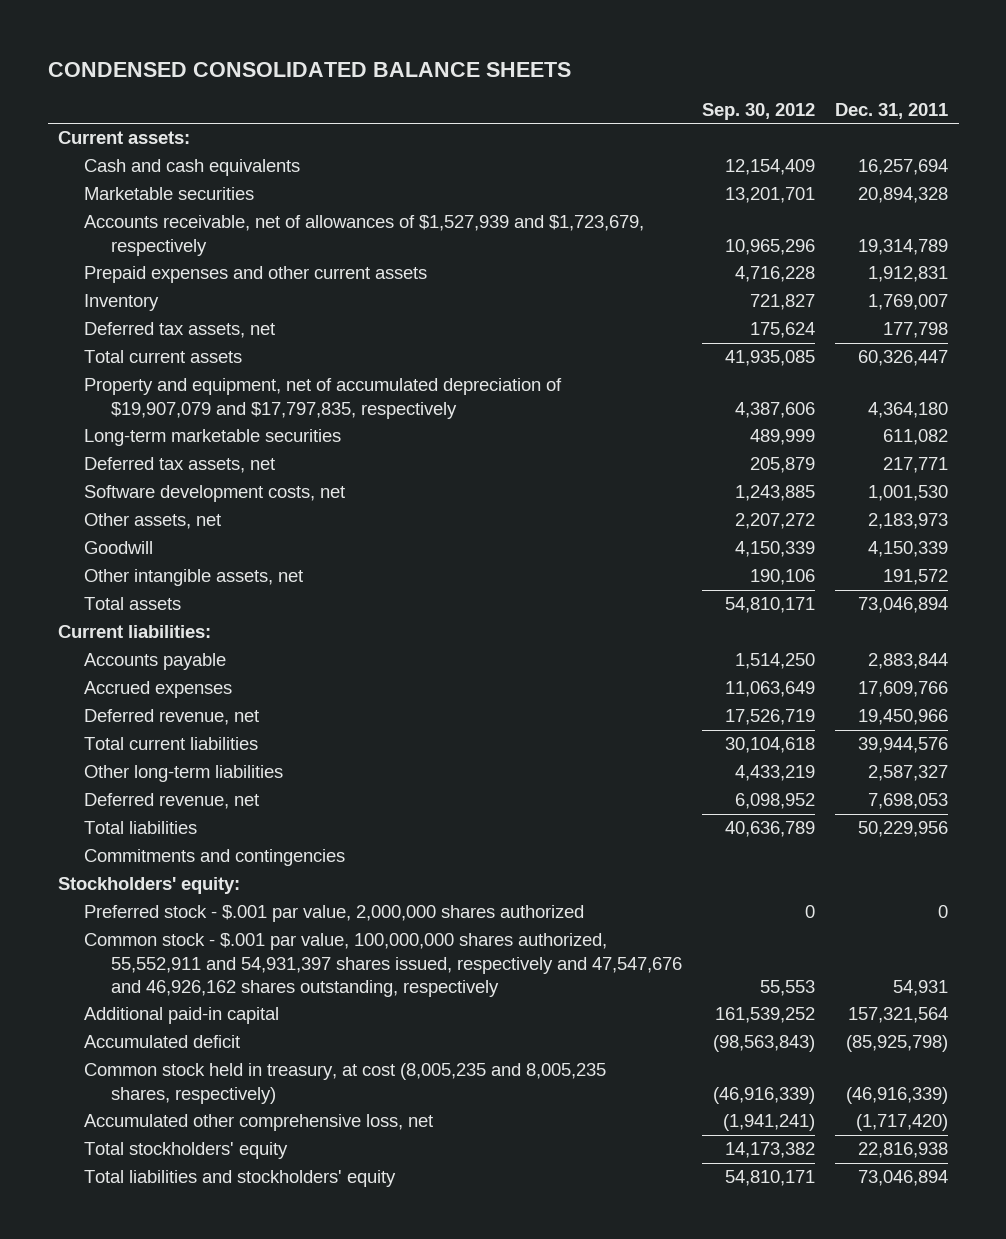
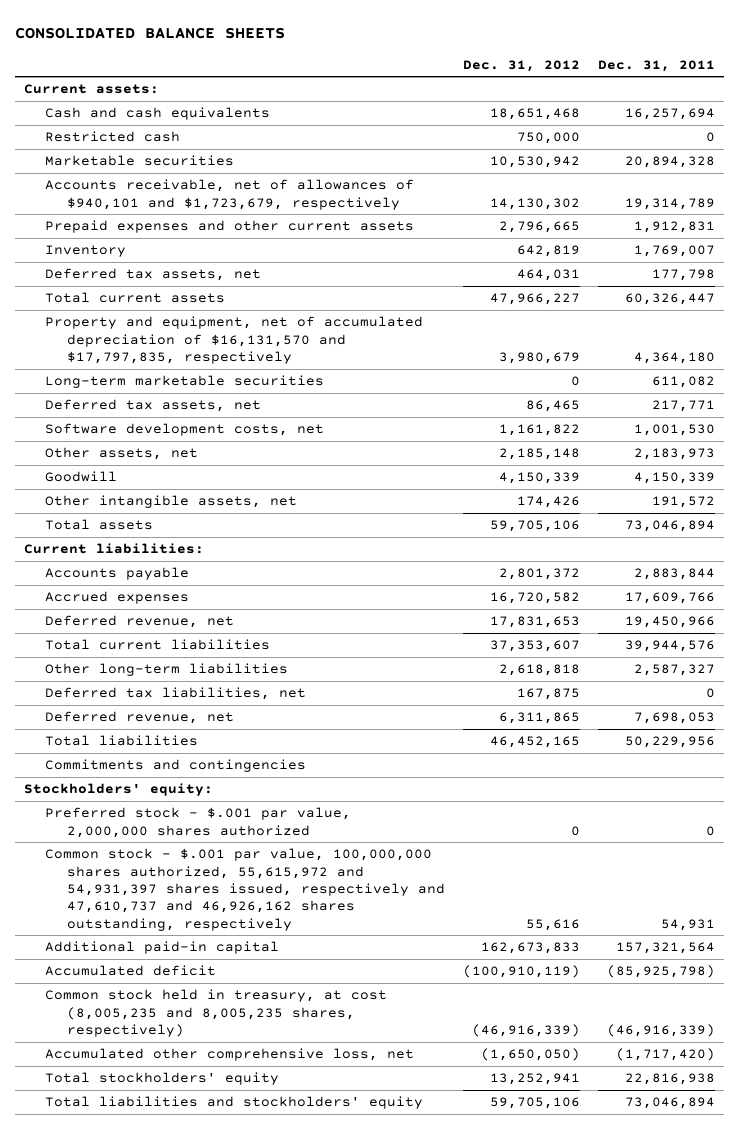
- CONDENSED CONSOLIDATED BALANCE SHEETS
+ CONSOLIDATED BALANCE SHEETS
- | Sep. 30, 2012 | Dec. 31, 2011
+ | Dec. 31, 2012 | Dec. 31, 2011
+ Restricted cash | 750,000 | 0
- Accounts receivable, net of allowances of $1,527,939 and $1,723,679, respectively | 10,965,296 | 19,314,789
+ Accounts receivable, net of allowances of $940,101 and $1,723,679, respectively | 14,130,302 | 19,314,789
- Property and equipment, net of accumulated depreciation of $19,907,079 and $17,797,835, respectively | 4,387,606 | 4,364,180
+ Property and equipment, net of accumulated depreciation of $16,131,570 and $17,797,835, respectively | 3,980,679 | 4,364,180
+ Deferred tax liabilities, net | 167,875 | 0
- Common stock - $.001 par value, 100,000,000 shares authorized, 55,552,911 and 54,931,397 shares issued, respectively and 47,547,676 and 46,926,162 shares outstanding, respectively | 55,553 | 54,931
+ Common stock - $.001 par value, 100,000,000 shares authorized, 55,615,972 and 54,931,397 shares issued, respectively and 47,610,737 and 46,926,162 shares outstanding, respectively | 55,616 | 54,931

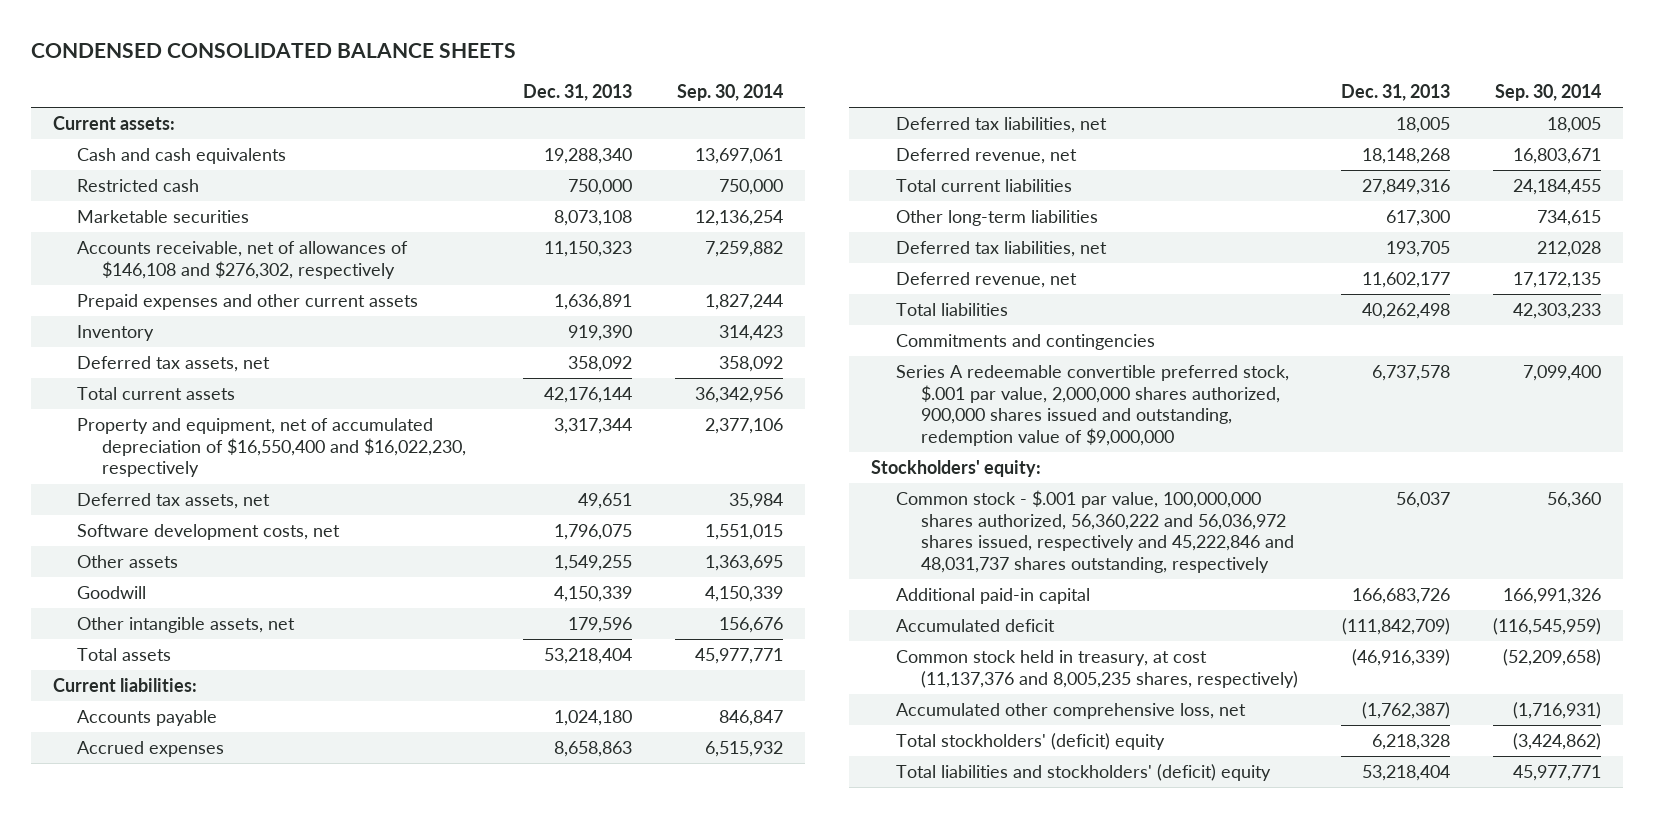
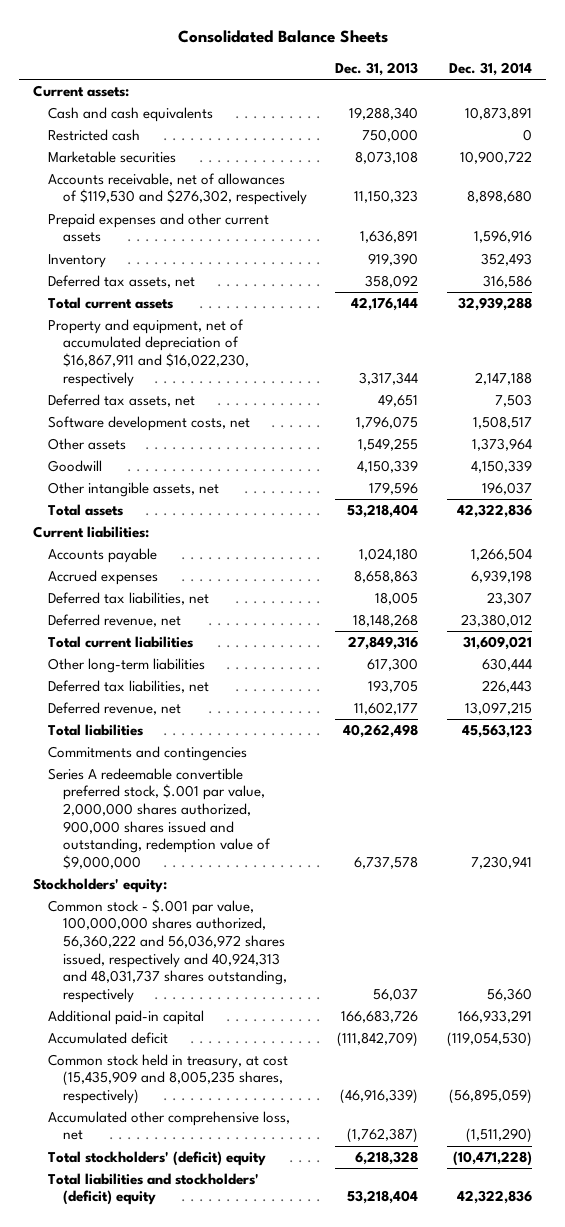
- CONDENSED CONSOLIDATED BALANCE SHEETS
+ Consolidated Balance Sheets
- | Dec. 31, 2013 | Sep. 30, 2014
+ | Dec. 31, 2013 | Dec. 31, 2014
- Accounts receivable, net of allowances of $146,108 and $276,302, respectively | 11,150,323 | 7,259,882
+ Accounts receivable, net of allowances of $119,530 and $276,302, respectively | 11,150,323 | 8,898,680
- Property and equipment, net of accumulated depreciation of $16,550,400 and $16,022,230, respectively | 3,317,344 | 2,377,106
+ Property and equipment, net of accumulated depreciation of $16,867,911 and $16,022,230, respectively | 3,317,344 | 2,147,188
- Common stock - $.001 par value, 100,000,000 shares authorized, 56,360,222 and 56,036,972 shares issued, respectively and 45,222,846 and 48,031,737 shares outstanding, respectively | 56,037 | 56,360
+ Common stock - $.001 par value, 100,000,000 shares authorized, 56,360,222 and 56,036,972 shares issued, respectively and 40,924,313 and 48,031,737 shares outstanding, respectively | 56,037 | 56,360
- Common stock held in treasury, at cost (11,137,376 and 8,005,235 shares, respectively) | (46,916,339) | (52,209,658)
+ Common stock held in treasury, at cost (15,435,909 and 8,005,235 shares, respectively) | (46,916,339) | (56,895,059)

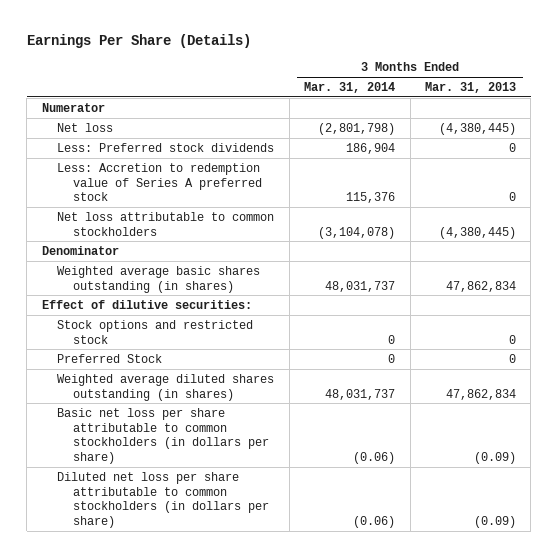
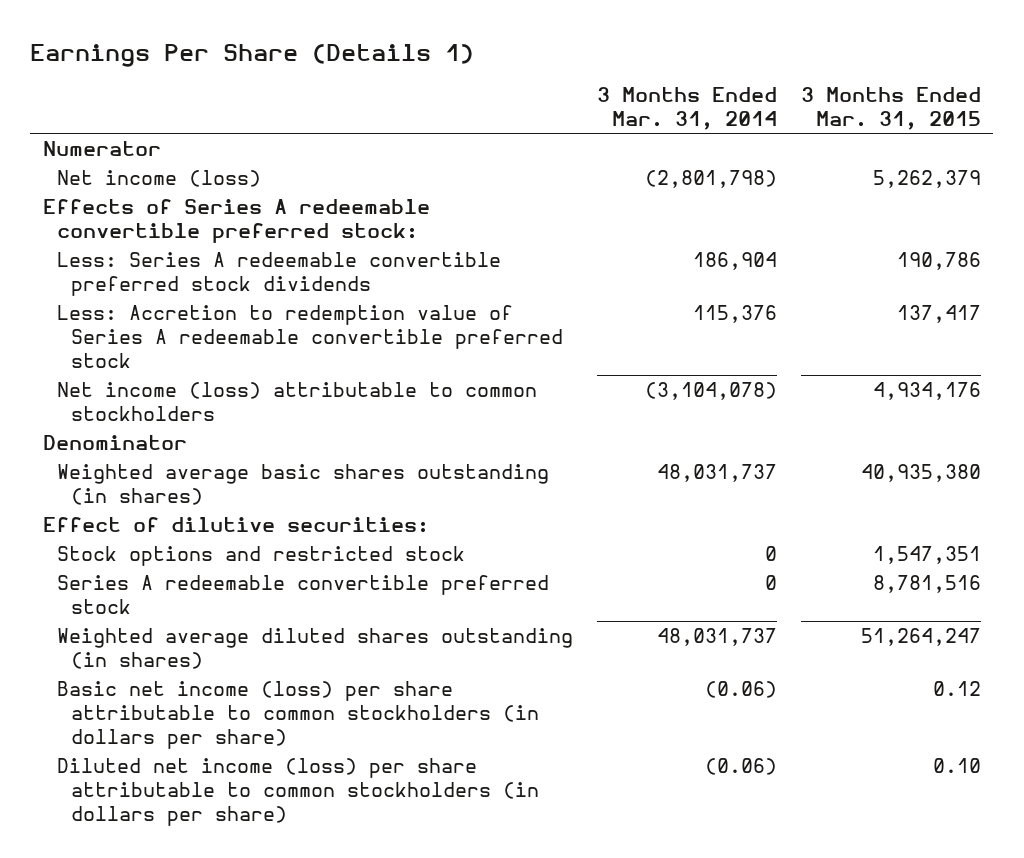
- Earnings Per Share (Details)
+ Earnings Per Share (Details 1)
- | 3 Months Ended Mar. 31, 2014 | 3 Months Ended Mar. 31, 2013
+ | 3 Months Ended Mar. 31, 2014 | 3 Months Ended Mar. 31, 2015
- Net loss | (2,801,798) | (4,380,445)
- Less: Preferred stock dividends | 186,904 | 0
- Less: Accretion to redemption value of Series A preferred stock | 115,376 | 0
- Net loss attributable to common stockholders | (3,104,078) | (4,380,445)
+ Net income (loss) | (2,801,798) | 5,262,379
+ Effects of Series A redeemable convertible preferred stock:
+ Less: Series A redeemable convertible preferred stock dividends | 186,904 | 190,786
+ Less: Accretion to redemption value of Series A redeemable convertible preferred stock | 115,376 | 137,417
+ Net income (loss) attributable to common stockholders | (3,104,078) | 4,934,176
- Preferred Stock | 0 | 0
+ Series A redeemable convertible preferred stock | 0 | 8,781,516
- Basic net loss per share attributable to common stockholders (in dollars per share) | (0.06) | (0.09)
- Diluted net loss per share attributable to common stockholders (in dollars per share) | (0.06) | (0.09)
+ Basic net income (loss) per share attributable to common stockholders (in dollars per share) | (0.06) | 0.12
+ Diluted net income (loss) per share attributable to common stockholders (in dollars per share) | (0.06) | 0.10

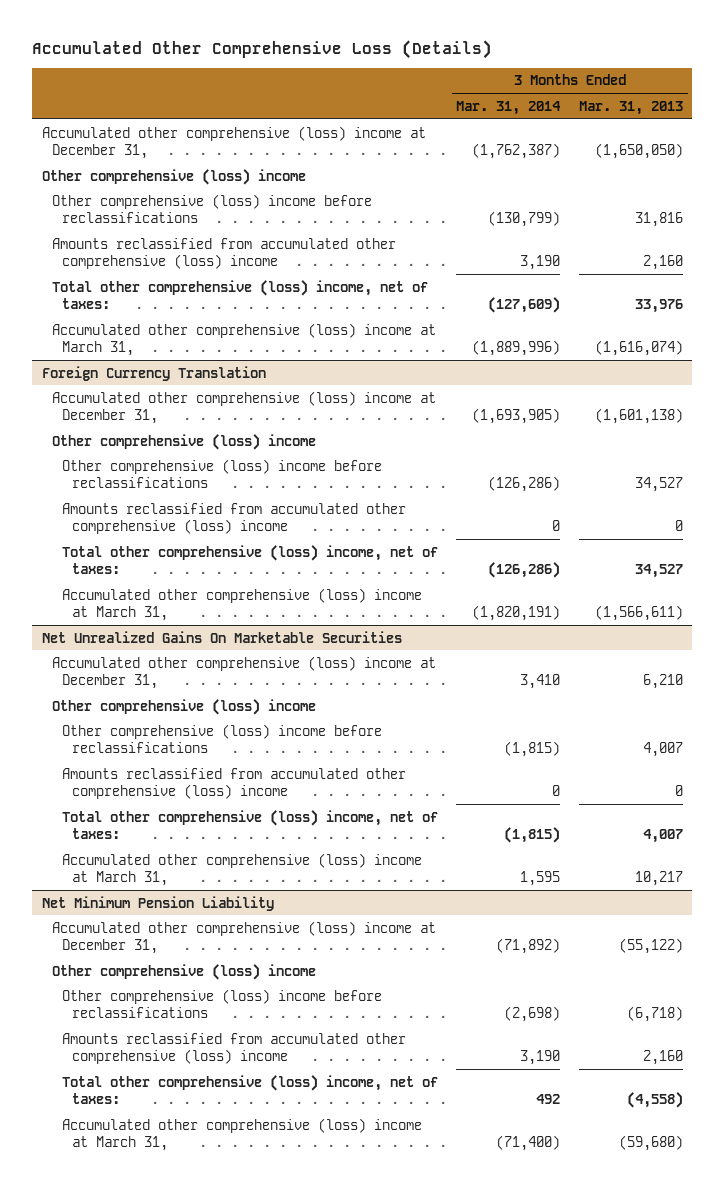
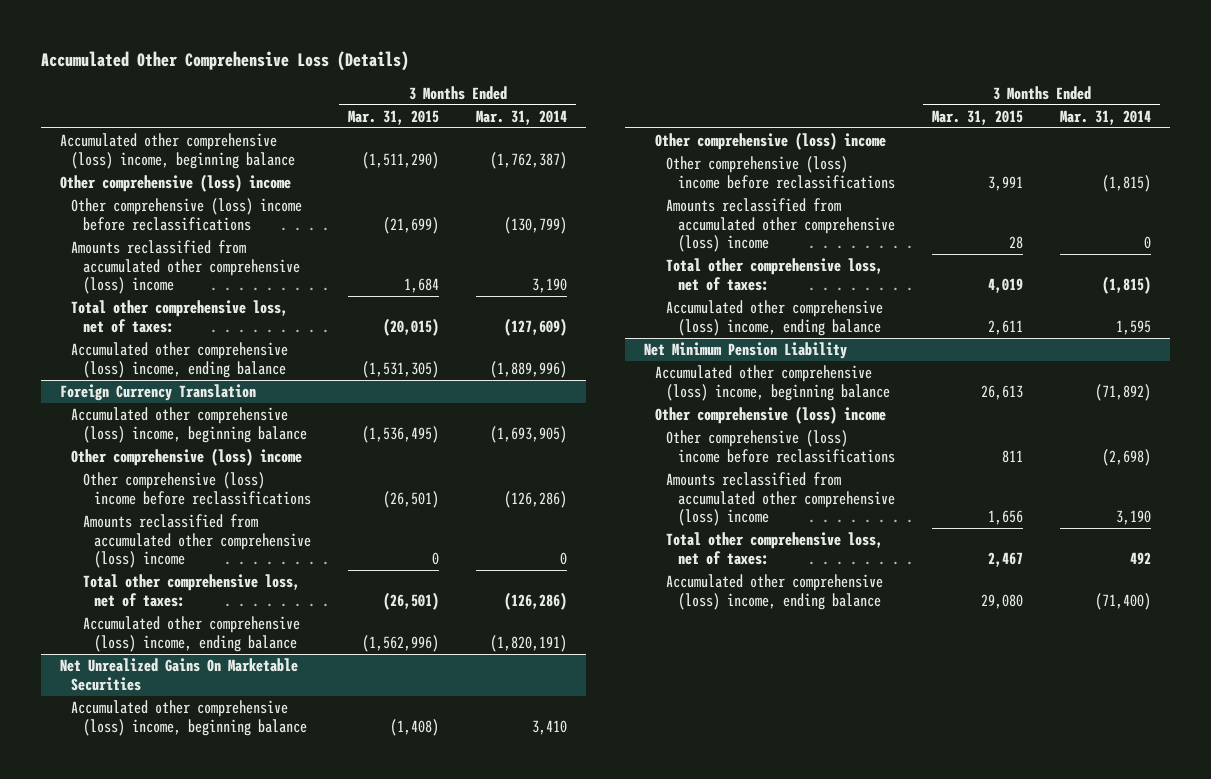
- | 3 Months Ended Mar. 31, 2014 | 3 Months Ended Mar. 31, 2013
+ | 3 Months Ended Mar. 31, 2015 | 3 Months Ended Mar. 31, 2014
- Accumulated other comprehensive (loss) income at December 31, | (1,762,387) | (1,650,050)
+ Accumulated other comprehensive (loss) income, beginning balance | (1,511,290) | (1,762,387)
- Total other comprehensive (loss) income, net of taxes: | (127,609) | 33,976
- Accumulated other comprehensive (loss) income at March 31, | (1,889,996) | (1,616,074)
+ Total other comprehensive loss, net of taxes: | (20,015) | (127,609)
+ Accumulated other comprehensive (loss) income, ending balance | (1,531,305) | (1,889,996)
@ Foreign Currency Translation
- Accumulated other comprehensive (loss) income at December 31, | (1,693,905) | (1,601,138)
+ Accumulated other comprehensive (loss) income, beginning balance | (1,536,495) | (1,693,905)
- Total other comprehensive (loss) income, net of taxes: | (126,286) | 34,527
- Accumulated other comprehensive (loss) income at March 31, | (1,820,191) | (1,566,611)
+ Total other comprehensive loss, net of taxes: | (26,501) | (126,286)
+ Accumulated other comprehensive (loss) income, ending balance | (1,562,996) | (1,820,191)
@ Net Unrealized Gains On Marketable Securities
- Accumulated other comprehensive (loss) income at December 31, | 3,410 | 6,210
+ Accumulated other comprehensive (loss) income, beginning balance | (1,408) | 3,410
- Total other comprehensive (loss) income, net of taxes: | (1,815) | 4,007
- Accumulated other comprehensive (loss) income at March 31, | 1,595 | 10,217
+ Total other comprehensive loss, net of taxes: | 4,019 | (1,815)
+ Accumulated other comprehensive (loss) income, ending balance | 2,611 | 1,595
@ Net Minimum Pension Liability
- Accumulated other comprehensive (loss) income at December 31, | (71,892) | (55,122)
+ Accumulated other comprehensive (loss) income, beginning balance | 26,613 | (71,892)
- Total other comprehensive (loss) income, net of taxes: | 492 | (4,558)
- Accumulated other comprehensive (loss) income at March 31, | (71,400) | (59,680)
+ Total other comprehensive loss, net of taxes: | 2,467 | 492
+ Accumulated other comprehensive (loss) income, ending balance | 29,080 | (71,400)

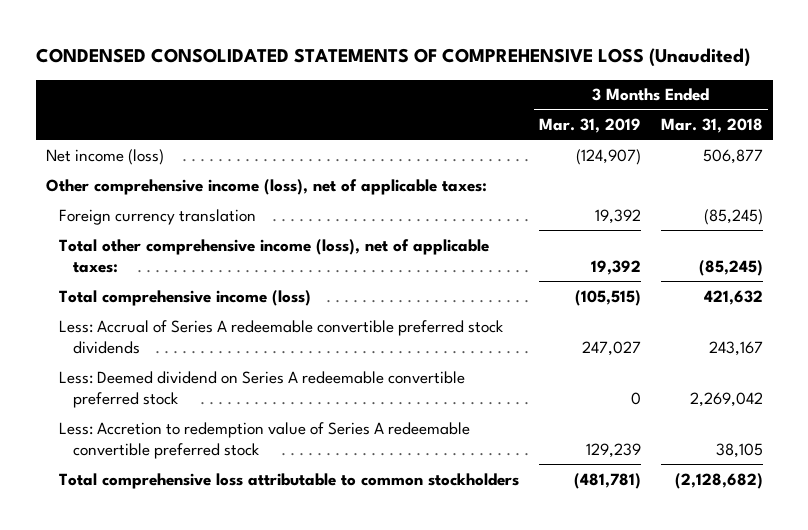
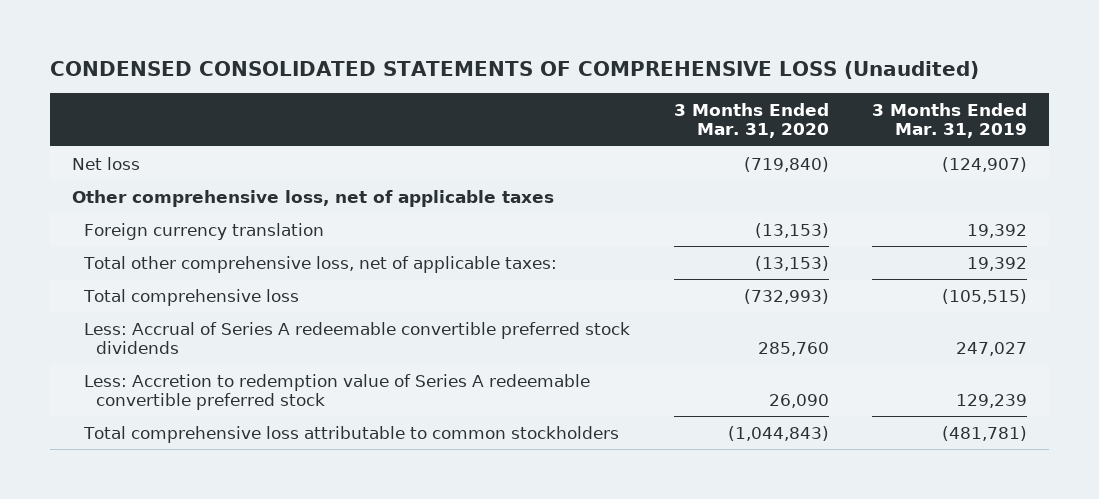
- | 3 Months Ended Mar. 31, 2019 | 3 Months Ended Mar. 31, 2018
+ | 3 Months Ended Mar. 31, 2020 | 3 Months Ended Mar. 31, 2019
- Net income (loss) | (124,907) | 506,877
- Other comprehensive income (loss), net of applicable taxes:
+ Net loss | (719,840) | (124,907)
+ Other comprehensive loss, net of applicable taxes
- Total other comprehensive income (loss), net of applicable taxes: | 19,392 | (85,245)
- Total comprehensive income (loss) | (105,515) | 421,632
+ Total other comprehensive loss, net of applicable taxes: | (13,153) | 19,392
+ Total comprehensive loss | (732,993) | (105,515)
- Less: Deemed dividend on Series A redeemable convertible preferred stock | 0 | 2,269,042

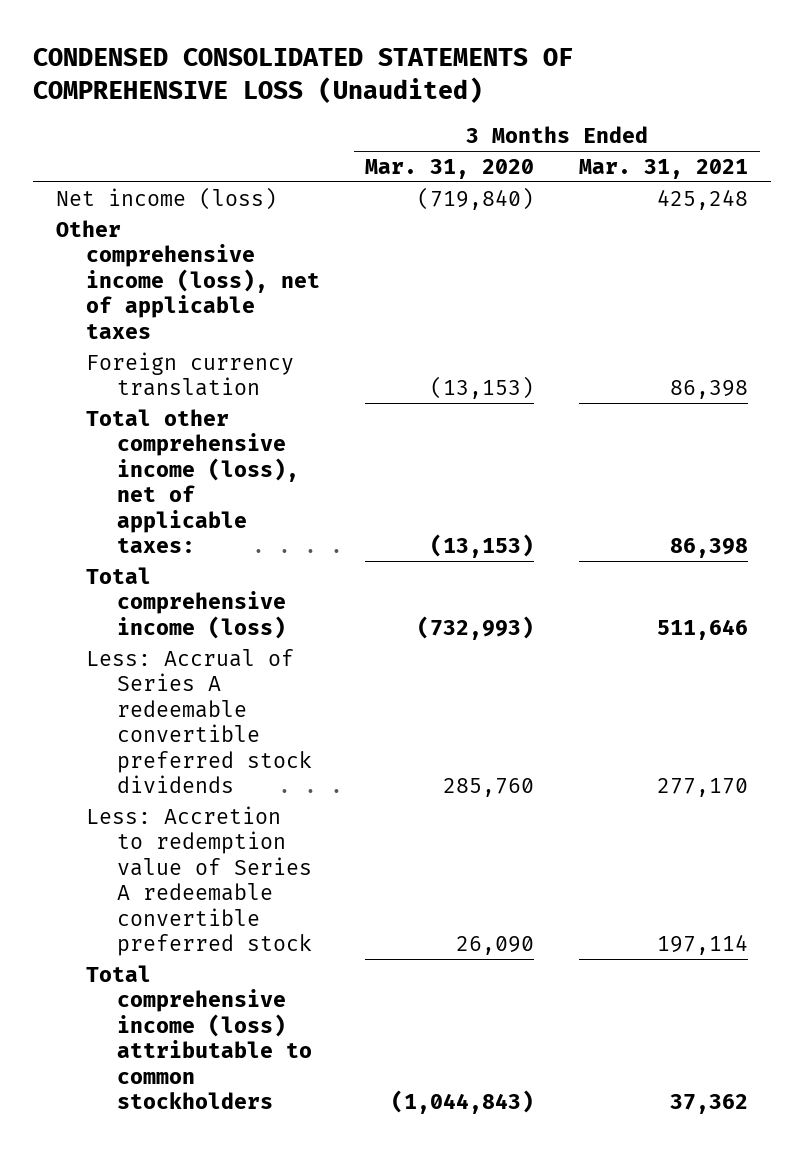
- | 3 Months Ended Mar. 31, 2020 | 3 Months Ended Mar. 31, 2019
+ | 3 Months Ended Mar. 31, 2020 | 3 Months Ended Mar. 31, 2021
- Net loss | (719,840) | (124,907)
- Other comprehensive loss, net of applicable taxes
+ Net income (loss) | (719,840) | 425,248
+ Other comprehensive income (loss), net of applicable taxes
- Total other comprehensive loss, net of applicable taxes: | (13,153) | 19,392
- Total comprehensive loss | (732,993) | (105,515)
+ Total other comprehensive income (loss), net of applicable taxes: | (13,153) | 86,398
+ Total comprehensive income (loss) | (732,993) | 511,646
- Total comprehensive loss attributable to common stockholders | (1,044,843) | (481,781)
+ Total comprehensive income (loss) attributable to common stockholders | (1,044,843) | 37,362

